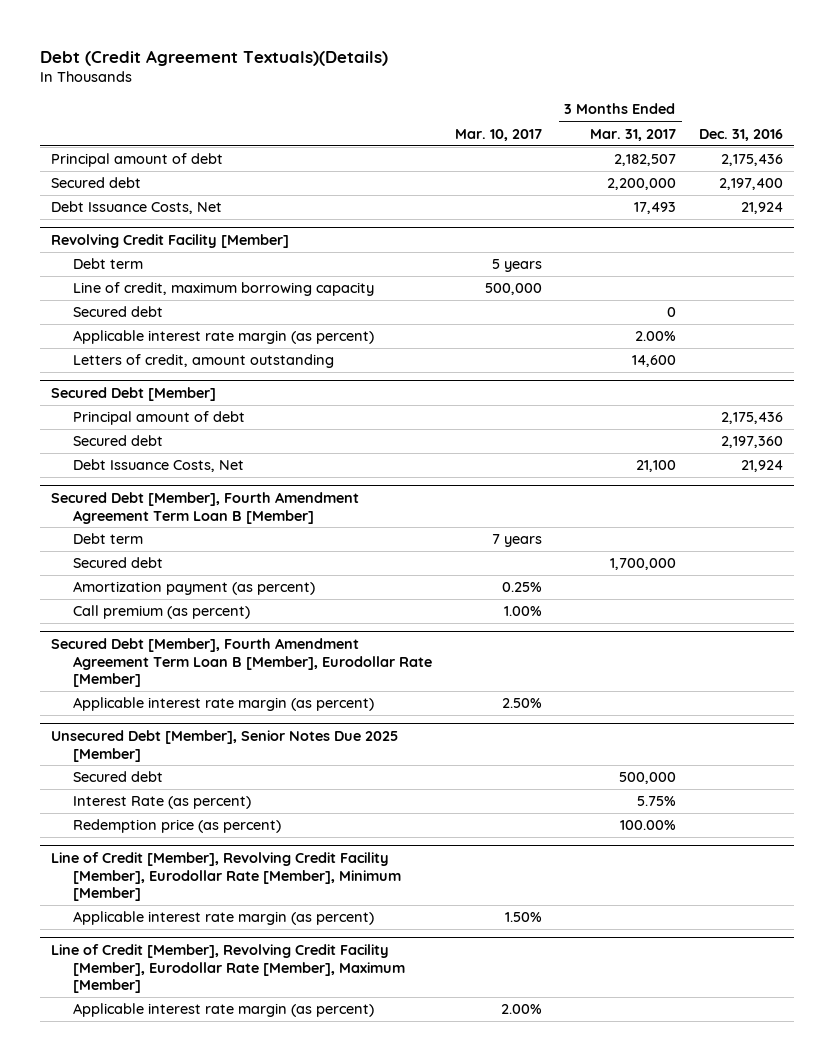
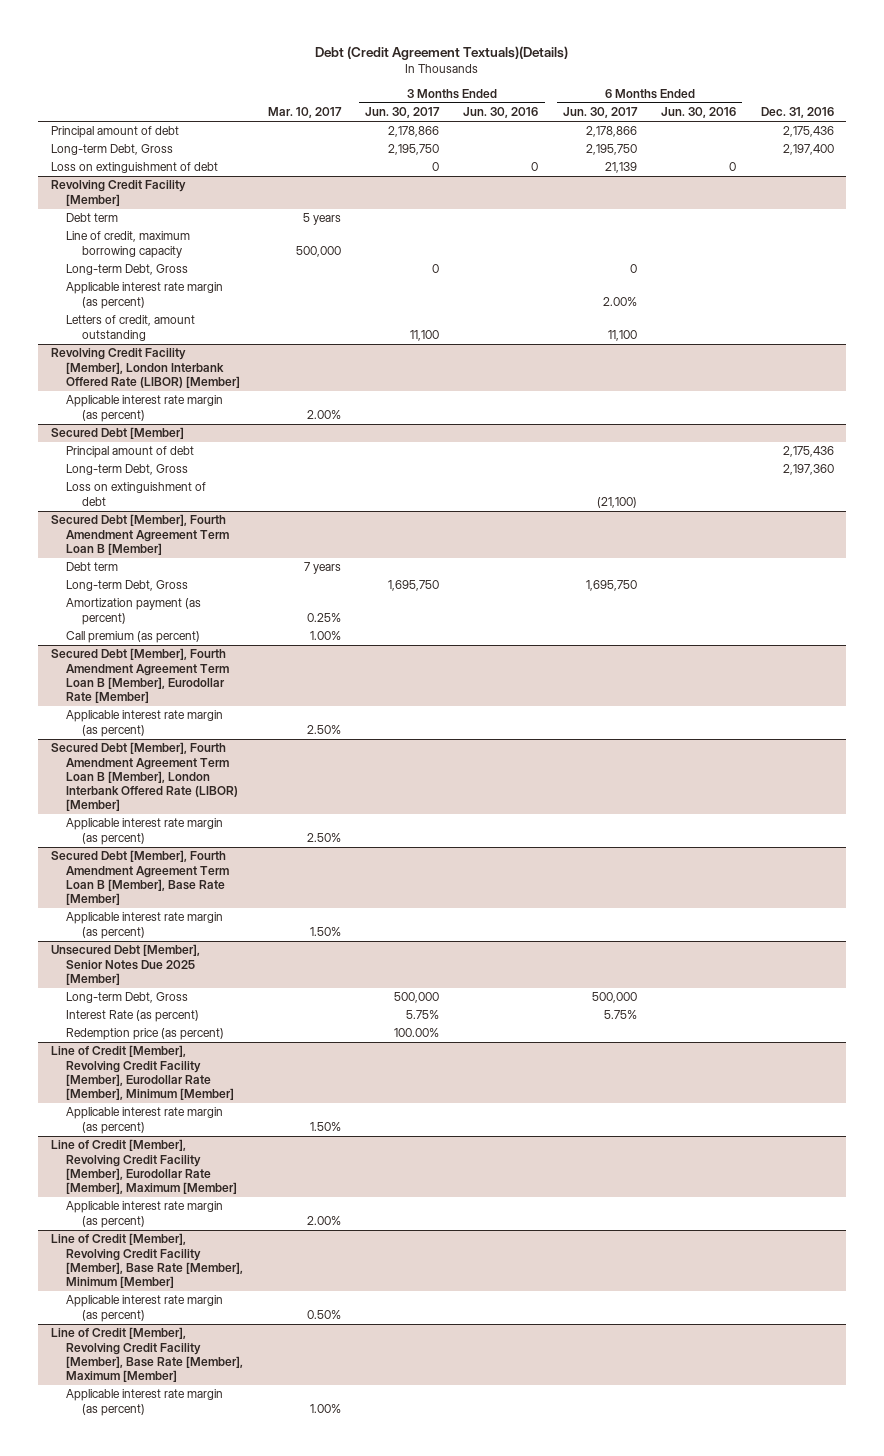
- | Mar. 10, 2017 | 3 Months Ended Mar. 31, 2017 | Dec. 31, 2016
+ | Mar. 10, 2017 | 3 Months Ended Jun. 30, 2017 | 3 Months Ended Jun. 30, 2016 | 6 Months Ended Jun. 30, 2017 | 6 Months Ended Jun. 30, 2016 | Dec. 31, 2016
- Secured debt | | 2,200,000 | 2,197,400
- Debt Issuance Costs, Net | | 17,493 | 21,924
+ Long-term Debt, Gross | | 2,195,750 | | 2,195,750 | | 2,197,400
+ Loss on extinguishment of debt | | 0 | 0 | 21,139 | 0 |
@ Revolving Credit Facility [Member]
- Secured debt | | 0 |
+ Long-term Debt, Gross | | 0 | | 0 | |
+ Revolving Credit Facility [Member], London Interbank Offered Rate (LIBOR) [Member]
+ Applicable interest rate margin (as percent) | 2.00% | | | | |
@ Secured Debt [Member]
- Secured debt | | | 2,197,360
- Debt Issuance Costs, Net | | 21,100 | 21,924
+ Long-term Debt, Gross | | | | | | 2,197,360
+ Loss on extinguishment of debt | | | | (21,100) | |
@ Secured Debt [Member], Fourth Amendment Agreement Term Loan B [Member]
- Secured debt | | 1,700,000 |
+ Long-term Debt, Gross | | 1,695,750 | | 1,695,750 | |
+ Secured Debt [Member], Fourth Amendment Agreement Term Loan B [Member], London Interbank Offered Rate (LIBOR) [Member]
+ Applicable interest rate margin (as percent) | 2.50% | | | | |
+ Secured Debt [Member], Fourth Amendment Agreement Term Loan B [Member], Base Rate [Member]
+ Applicable interest rate margin (as percent) | 1.50% | | | | |
@ Unsecured Debt [Member], Senior Notes Due 2025 [Member]
- Secured debt | | 500,000 |
+ Long-term Debt, Gross | | 500,000 | | 500,000 | |
+ Line of Credit [Member], Revolving Credit Facility [Member], Base Rate [Member], Minimum [Member]
+ Applicable interest rate margin (as percent) | 0.50% | | | | |
+ Line of Credit [Member], Revolving Credit Facility [Member], Base Rate [Member], Maximum [Member]
+ Applicable interest rate margin (as percent) | 1.00% | | | | |

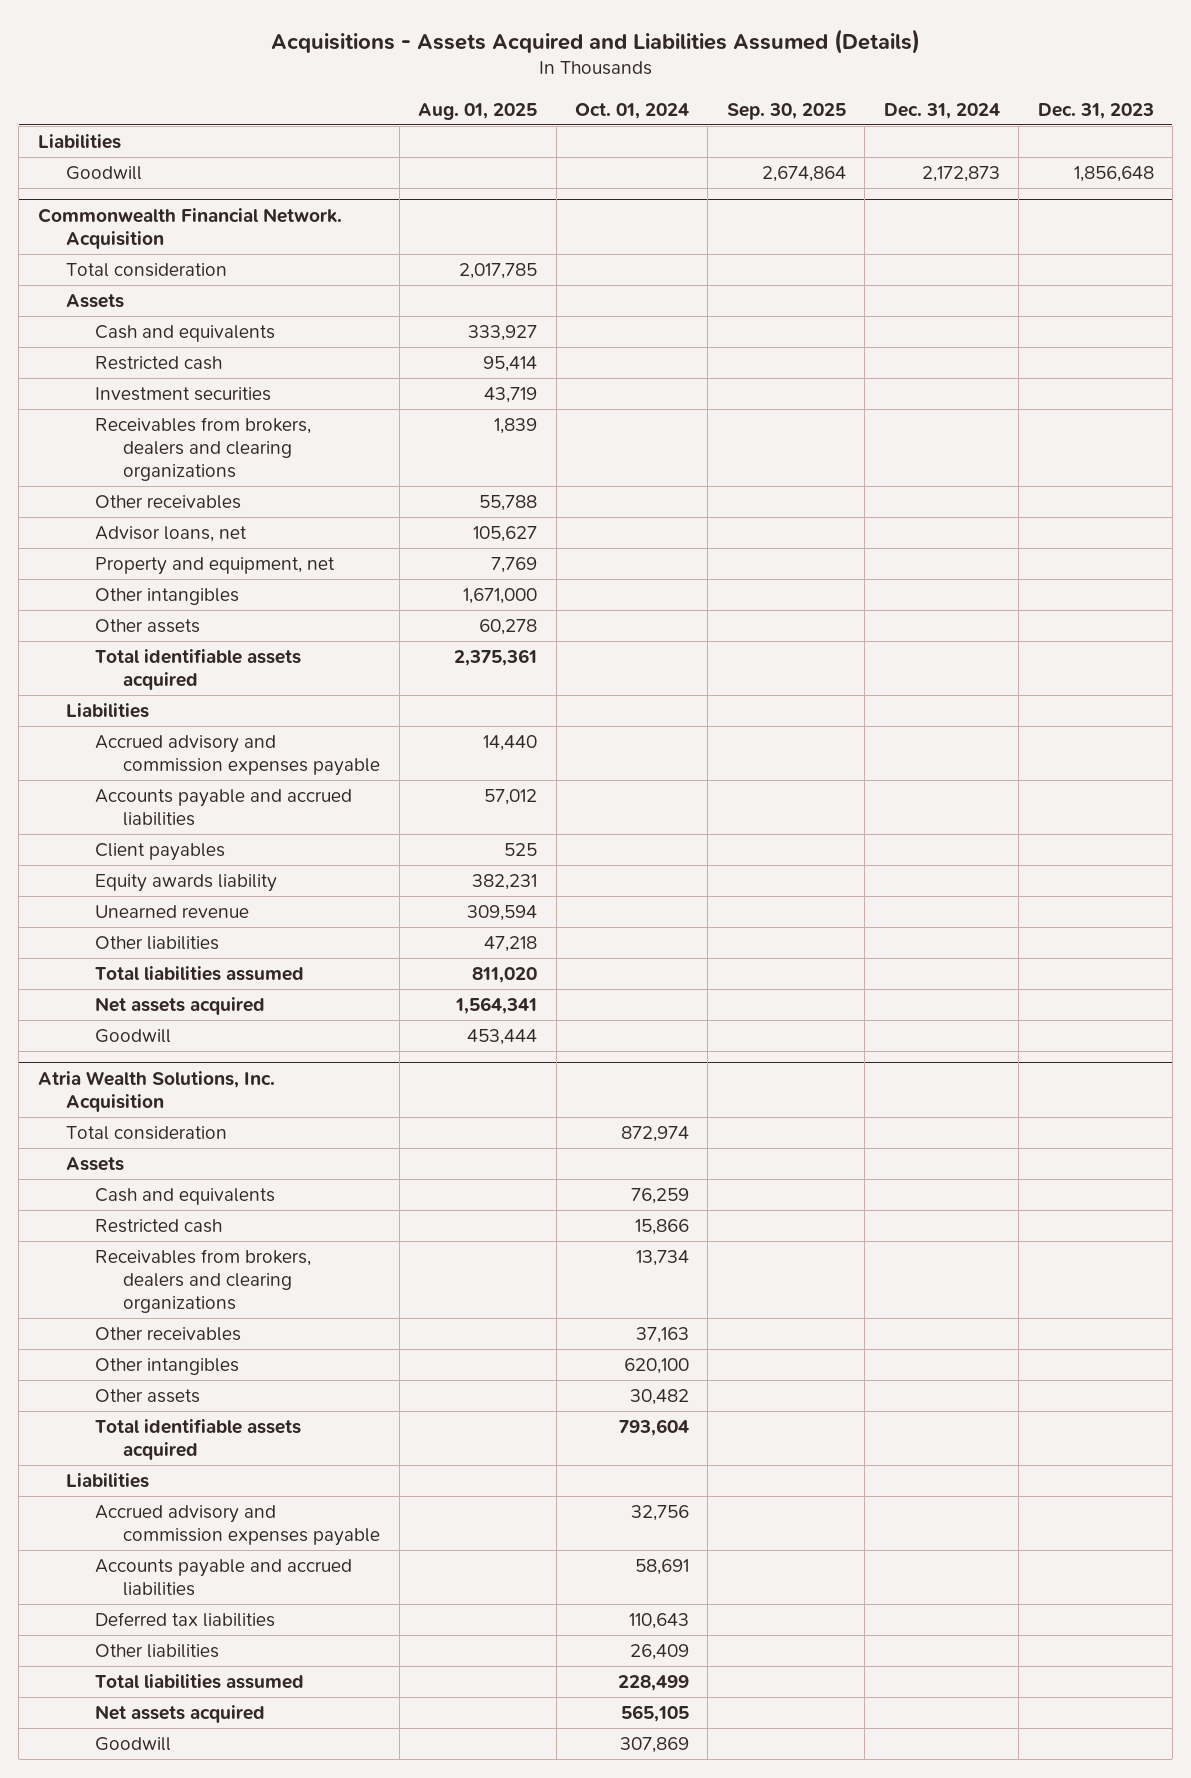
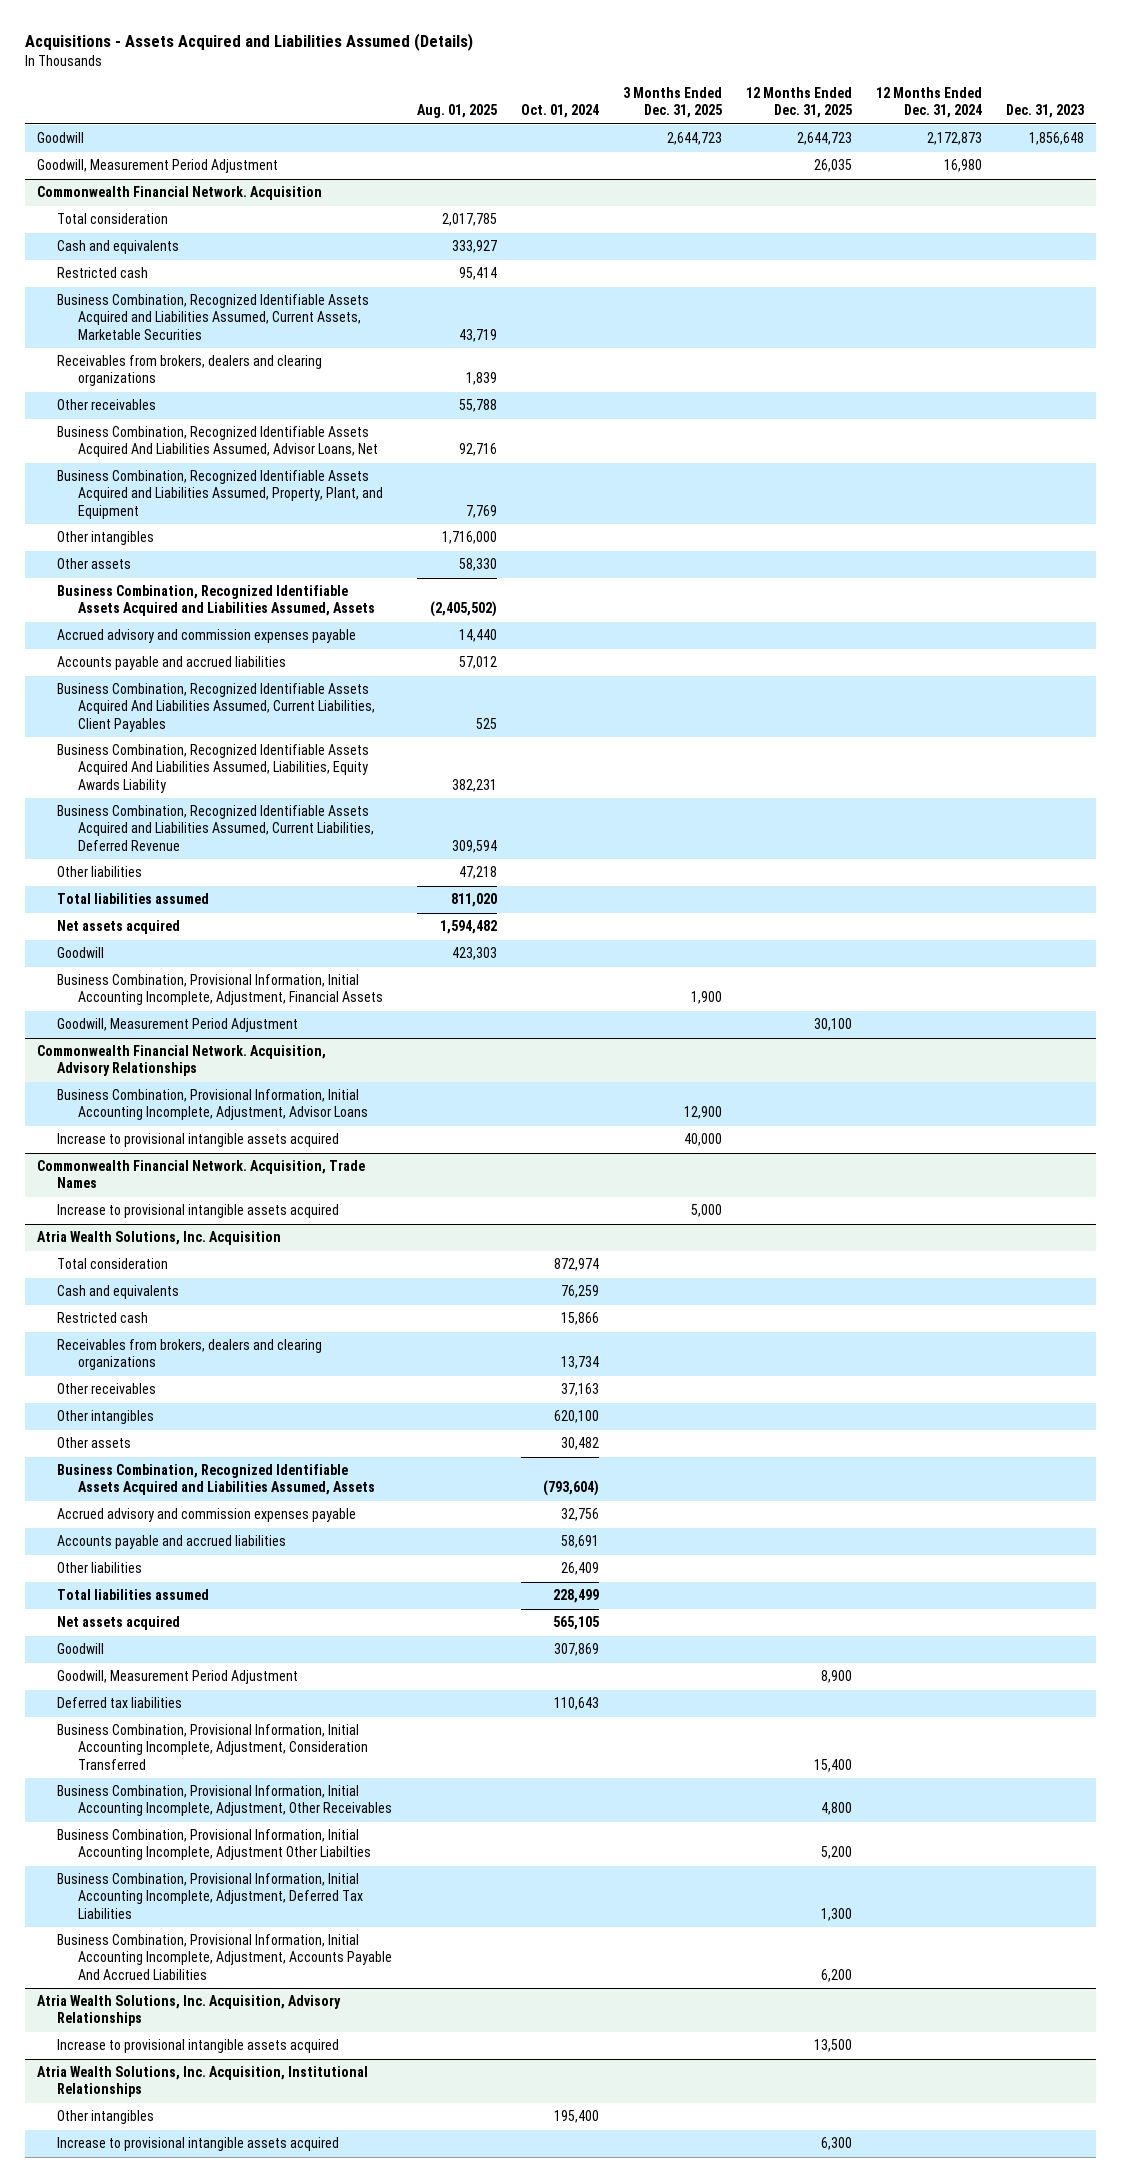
- | Aug. 01, 2025 | Oct. 01, 2024 | Sep. 30, 2025 | Dec. 31, 2024 | Dec. 31, 2023
+ | Aug. 01, 2025 | Oct. 01, 2024 | 3 Months Ended Dec. 31, 2025 | 12 Months Ended Dec. 31, 2025 | 12 Months Ended Dec. 31, 2024 | Dec. 31, 2023
- Liabilities
+ Goodwill, Measurement Period Adjustment | | | | 26,035 | 16,980 |
@ Commonwealth Financial Network. Acquisition
- Assets
- Investment securities | 43,719 | | | |
+ Business Combination, Recognized Identifiable Assets Acquired and Liabilities Assumed, Current Assets, Marketable Securities | 43,719 | | | | |
- Advisor loans, net | 105,627 | | | |
- Property and equipment, net | 7,769 | | | |
- Other intangibles | 1,671,000 | | | |
- Other assets | 60,278 | | | |
- Total identifiable assets acquired | 2,375,361 | | | |
- Liabilities
+ Business Combination, Recognized Identifiable Assets Acquired And Liabilities Assumed, Advisor Loans, Net | 92,716 | | | | |
+ Business Combination, Recognized Identifiable Assets Acquired and Liabilities Assumed, Property, Plant, and Equipment | 7,769 | | | | |
+ Other intangibles | 1,716,000 | | | | |
+ Other assets | 58,330 | | | | |
+ Business Combination, Recognized Identifiable Assets Acquired and Liabilities Assumed, Assets | (2,405,502) | | | | |
- Client payables | 525 | | | |
- Equity awards liability | 382,231 | | | |
- Unearned revenue | 309,594 | | | |
+ Business Combination, Recognized Identifiable Assets Acquired And Liabilities Assumed, Current Liabilities, Client Payables | 525 | | | | |
+ Business Combination, Recognized Identifiable Assets Acquired And Liabilities Assumed, Liabilities, Equity Awards Liability | 382,231 | | | | |
+ Business Combination, Recognized Identifiable Assets Acquired and Liabilities Assumed, Current Liabilities, Deferred Revenue | 309,594 | | | | |
- Net assets acquired | 1,564,341 | | | |
- Goodwill | 453,444 | | | |
+ Net assets acquired | 1,594,482 | | | | |
+ Goodwill | 423,303 | | | | |
+ Business Combination, Provisional Information, Initial Accounting Incomplete, Adjustment, Financial Assets | | | 1,900 | | |
+ Goodwill, Measurement Period Adjustment | | | | 30,100 | |
+ Commonwealth Financial Network. Acquisition, Advisory Relationships
+ Business Combination, Provisional Information, Initial Accounting Incomplete, Adjustment, Advisor Loans | | | 12,900 | | |
+ Increase to provisional intangible assets acquired | | | 40,000 | | |
+ Commonwealth Financial Network. Acquisition, Trade Names
+ Increase to provisional intangible assets acquired | | | 5,000 | | |
@ Atria Wealth Solutions, Inc. Acquisition
- Assets
- Total identifiable assets acquired | | 793,604 | | |
- Liabilities
+ Business Combination, Recognized Identifiable Assets Acquired and Liabilities Assumed, Assets | | (793,604) | | | |
+ Goodwill, Measurement Period Adjustment | | | | 8,900 | |
moved down: Deferred tax liabilities | | 110,643 | | | |
+ Business Combination, Provisional Information, Initial Accounting Incomplete, Adjustment, Consideration Transferred | | | | 15,400 | |
+ Business Combination, Provisional Information, Initial Accounting Incomplete, Adjustment, Other Receivables | | | | 4,800 | |
+ Business Combination, Provisional Information, Initial Accounting Incomplete, Adjustment Other Liabilties | | | | 5,200 | |
+ Business Combination, Provisional Information, Initial Accounting Incomplete, Adjustment, Deferred Tax Liabilities | | | | 1,300 | |
+ Business Combination, Provisional Information, Initial Accounting Incomplete, Adjustment, Accounts Payable And Accrued Liabilities | | | | 6,200 | |
+ Atria Wealth Solutions, Inc. Acquisition, Advisory Relationships
+ Increase to provisional intangible assets acquired | | | | 13,500 | |
+ Atria Wealth Solutions, Inc. Acquisition, Institutional Relationships
+ Other intangibles | | 195,400 | | | |
+ Increase to provisional intangible assets acquired | | | | 6,300 | |

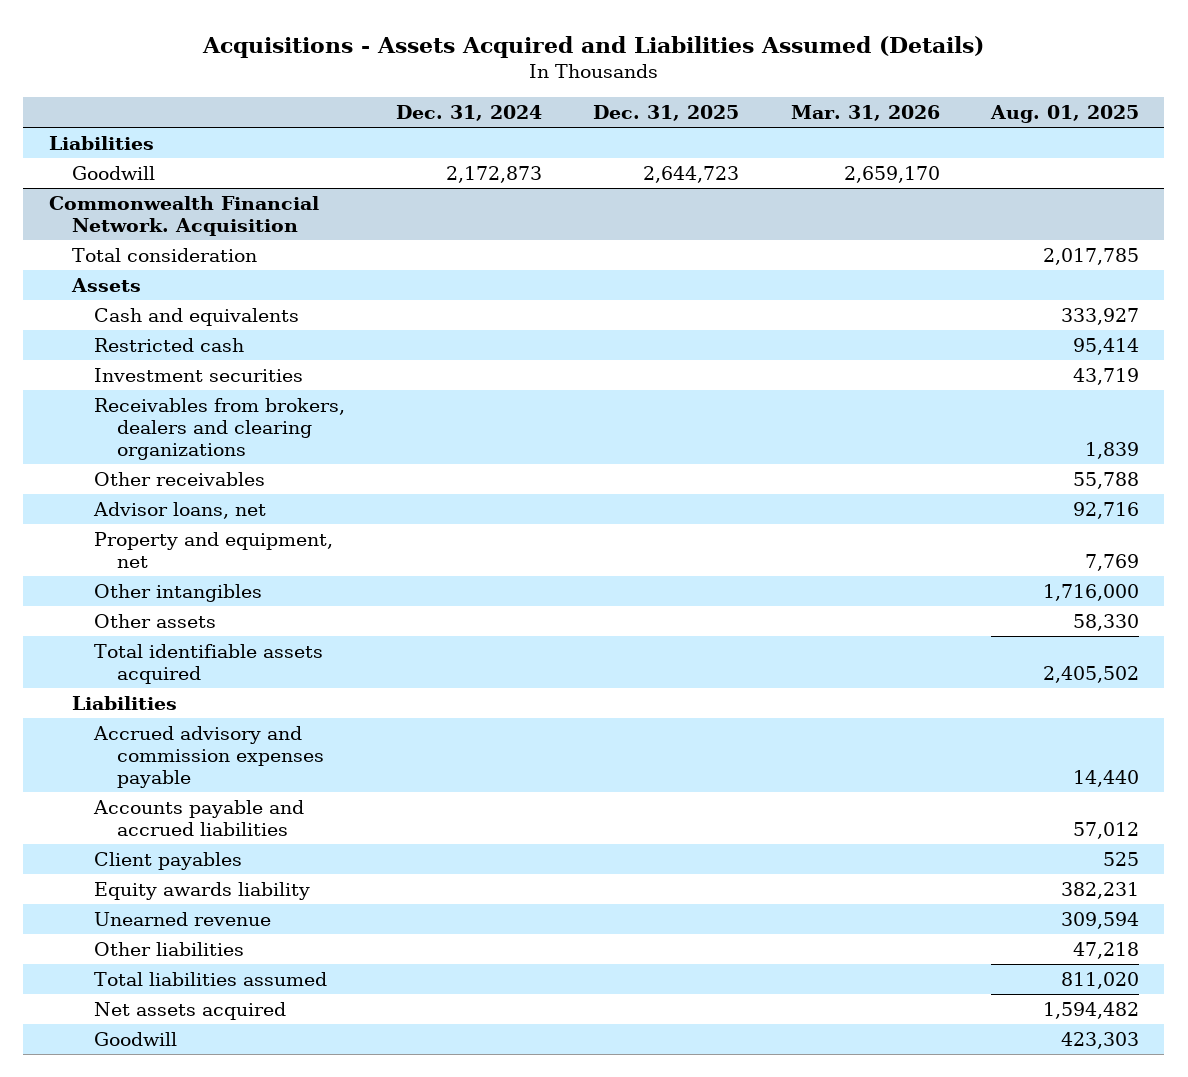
- | Aug. 01, 2025 | Oct. 01, 2024 | 3 Months Ended Dec. 31, 2025 | 12 Months Ended Dec. 31, 2025 | 12 Months Ended Dec. 31, 2024 | Dec. 31, 2023
+ | Dec. 31, 2024 | Dec. 31, 2025 | Mar. 31, 2026 | Aug. 01, 2025
+ Liabilities
- Goodwill, Measurement Period Adjustment | | | | 26,035 | 16,980 |
@ Commonwealth Financial Network. Acquisition
+ Assets
- Business Combination, Recognized Identifiable Assets Acquired and Liabilities Assumed, Current Assets, Marketable Securities | 43,719 | | | | |
+ Investment securities | | | | 43,719
- Business Combination, Recognized Identifiable Assets Acquired And Liabilities Assumed, Advisor Loans, Net | 92,716 | | | | |
- Business Combination, Recognized Identifiable Assets Acquired and Liabilities Assumed, Property, Plant, and Equipment | 7,769 | | | | |
+ Advisor loans, net | | | | 92,716
+ Property and equipment, net | | | | 7,769
- Business Combination, Recognized Identifiable Assets Acquired and Liabilities Assumed, Assets | (2,405,502) | | | | |
+ Total identifiable assets acquired | | | | 2,405,502
+ Liabilities
- Business Combination, Recognized Identifiable Assets Acquired And Liabilities Assumed, Current Liabilities, Client Payables | 525 | | | | |
- Business Combination, Recognized Identifiable Assets Acquired And Liabilities Assumed, Liabilities, Equity Awards Liability | 382,231 | | | | |
- Business Combination, Recognized Identifiable Assets Acquired and Liabilities Assumed, Current Liabilities, Deferred Revenue | 309,594 | | | | |
+ Client payables | | | | 525
+ Equity awards liability | | | | 382,231
+ Unearned revenue | | | | 309,594
- Business Combination, Provisional Information, Initial Accounting Incomplete, Adjustment, Financial Assets | | | 1,900 | | |
- Goodwill, Measurement Period Adjustment | | | | 30,100 | |
- Commonwealth Financial Network. Acquisition, Advisory Relationships
- Business Combination, Provisional Information, Initial Accounting Incomplete, Adjustment, Advisor Loans | | | 12,900 | | |
- Increase to provisional intangible assets acquired | | | 40,000 | | |
- Commonwealth Financial Network. Acquisition, Trade Names
- Increase to provisional intangible assets acquired | | | 5,000 | | |
- Atria Wealth Solutions, Inc. Acquisition
- Total consideration | | 872,974 | | | |
- Cash and equivalents | | 76,259 | | | |
- Restricted cash | | 15,866 | | | |
- Receivables from brokers, dealers and clearing organizations | | 13,734 | | | |
- Other receivables | | 37,163 | | | |
- Other intangibles | | 620,100 | | | |
- Other assets | | 30,482 | | | |
- Business Combination, Recognized Identifiable Assets Acquired and Liabilities Assumed, Assets | | (793,604) | | | |
- Accrued advisory and commission expenses payable | | 32,756 | | | |
- Accounts payable and accrued liabilities | | 58,691 | | | |
- Other liabilities | | 26,409 | | | |
- Total liabilities assumed | | 228,499 | | | |
- Net assets acquired | | 565,105 | | | |
- Goodwill | | 307,869 | | | |
- Goodwill, Measurement Period Adjustment | | | | 8,900 | |
- Deferred tax liabilities | | 110,643 | | | |
- Business Combination, Provisional Information, Initial Accounting Incomplete, Adjustment, Consideration Transferred | | | | 15,400 | |
- Business Combination, Provisional Information, Initial Accounting Incomplete, Adjustment, Other Receivables | | | | 4,800 | |
- Business Combination, Provisional Information, Initial Accounting Incomplete, Adjustment Other Liabilties | | | | 5,200 | |
- Business Combination, Provisional Information, Initial Accounting Incomplete, Adjustment, Deferred Tax Liabilities | | | | 1,300 | |
- Business Combination, Provisional Information, Initial Accounting Incomplete, Adjustment, Accounts Payable And Accrued Liabilities | | | | 6,200 | |
- Atria Wealth Solutions, Inc. Acquisition, Advisory Relationships
- Increase to provisional intangible assets acquired | | | | 13,500 | |
- Atria Wealth Solutions, Inc. Acquisition, Institutional Relationships
- Other intangibles | | 195,400 | | | |
- Increase to provisional intangible assets acquired | | | | 6,300 | |

